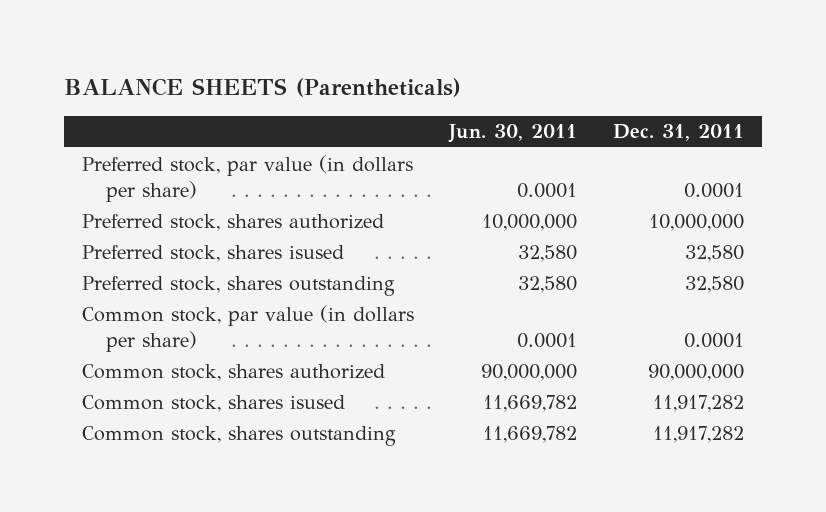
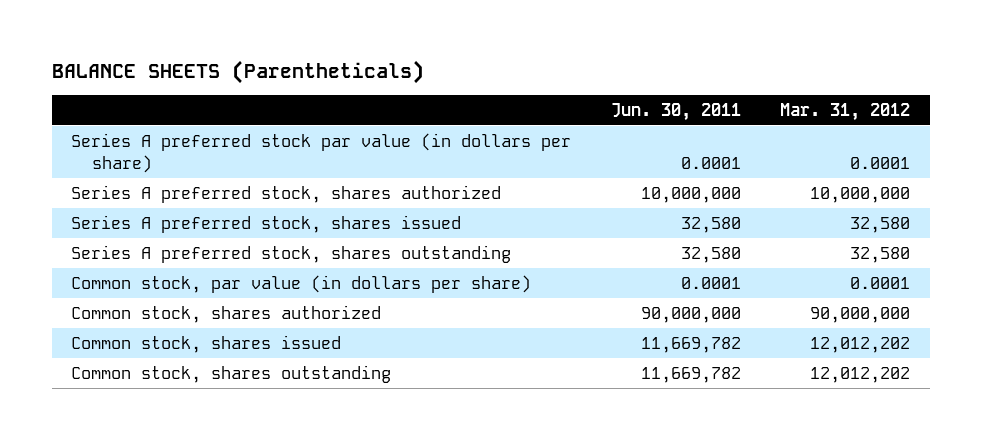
- | Jun. 30, 2011 | Dec. 31, 2011
+ | Jun. 30, 2011 | Mar. 31, 2012
- Preferred stock, par value (in dollars per share) | 0.0001 | 0.0001
- Preferred stock, shares authorized | 10,000,000 | 10,000,000
- Preferred stock, shares isused | 32,580 | 32,580
- Preferred stock, shares outstanding | 32,580 | 32,580
+ Series A preferred stock par value (in dollars per share) | 0.0001 | 0.0001
+ Series A preferred stock, shares authorized | 10,000,000 | 10,000,000
+ Series A preferred stock, shares issued | 32,580 | 32,580
+ Series A preferred stock, shares outstanding | 32,580 | 32,580
- Common stock, shares isused | 11,669,782 | 11,917,282
+ Common stock, shares issued | 11,669,782 | 12,012,202

